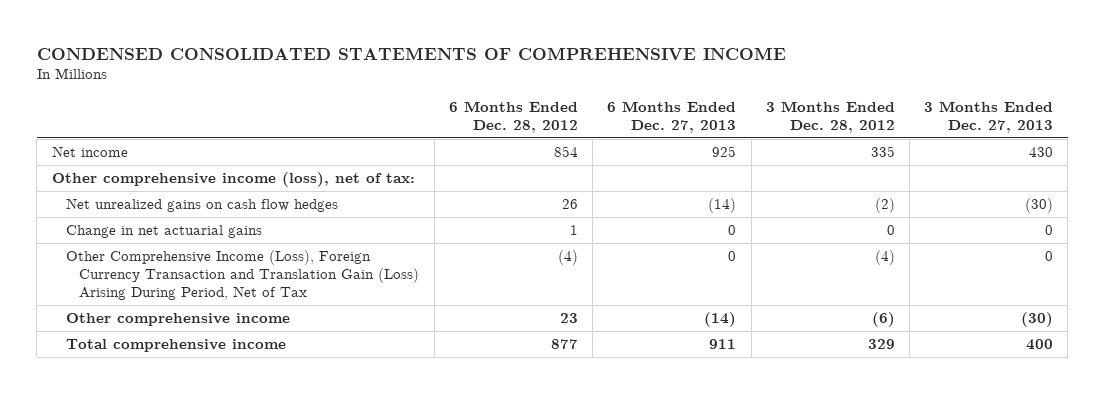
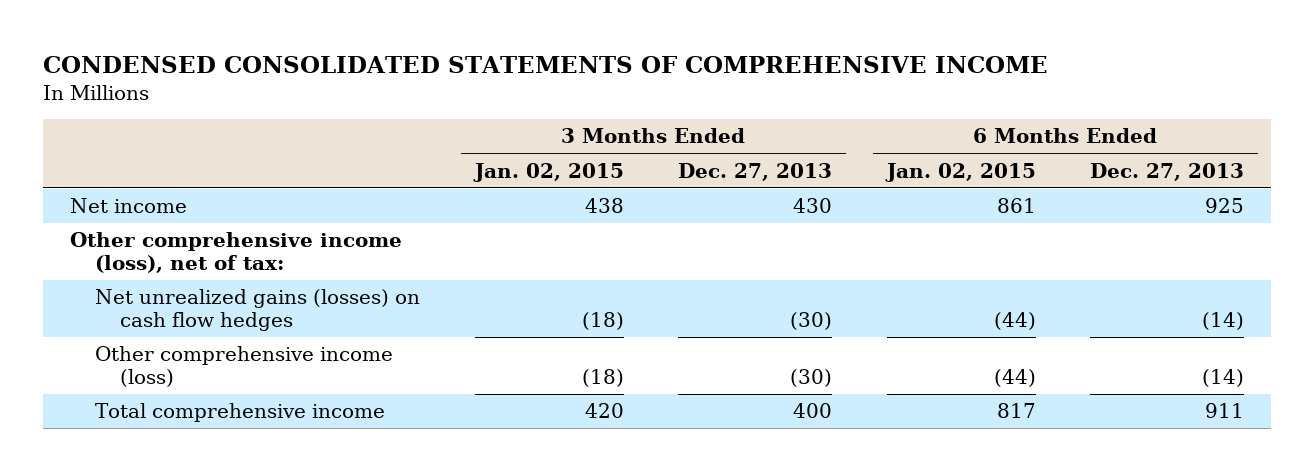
- | 6 Months Ended Dec. 28, 2012 | 6 Months Ended Dec. 27, 2013 | 3 Months Ended Dec. 28, 2012 | 3 Months Ended Dec. 27, 2013
+ | 3 Months Ended Jan. 02, 2015 | 3 Months Ended Dec. 27, 2013 | 6 Months Ended Jan. 02, 2015 | 6 Months Ended Dec. 27, 2013
- Net unrealized gains on cash flow hedges | 26 | (14) | (2) | (30)
- Change in net actuarial gains | 1 | 0 | 0 | 0
- Other Comprehensive Income (Loss), Foreign Currency Transaction and Translation Gain (Loss) Arising During Period, Net of Tax | (4) | 0 | (4) | 0
- Other comprehensive income | 23 | (14) | (6) | (30)
+ Net unrealized gains (losses) on cash flow hedges | (18) | (30) | (44) | (14)
+ Other comprehensive income (loss) | (18) | (30) | (44) | (14)

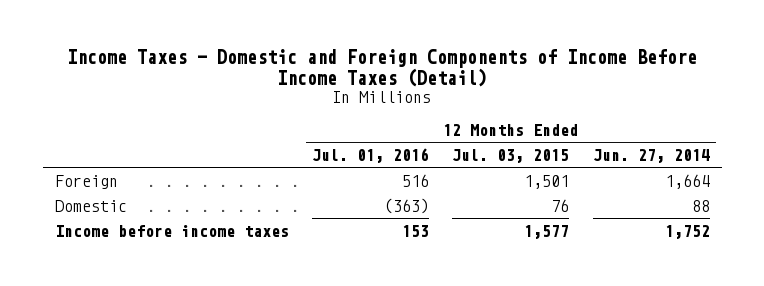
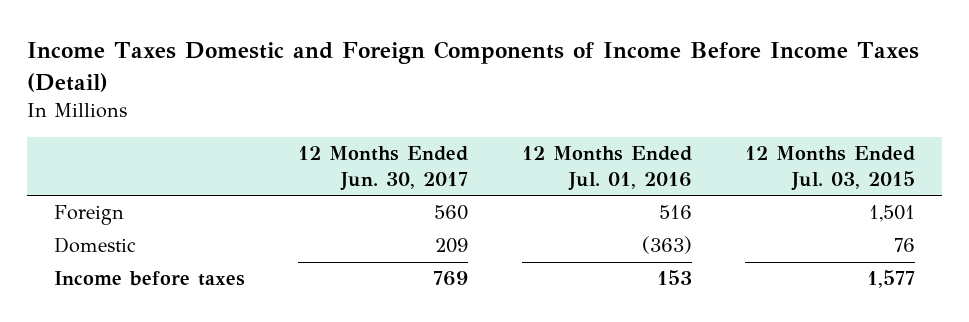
- Income Taxes - Domestic and Foreign Components of Income Before Income Taxes (Detail)
+ Income Taxes Domestic and Foreign Components of Income Before Income Taxes (Detail)
- | 12 Months Ended Jul. 01, 2016 | 12 Months Ended Jul. 03, 2015 | 12 Months Ended Jun. 27, 2014
+ | 12 Months Ended Jun. 30, 2017 | 12 Months Ended Jul. 01, 2016 | 12 Months Ended Jul. 03, 2015
- Income before income taxes | 153 | 1,577 | 1,752
+ Income before taxes | 769 | 153 | 1,577

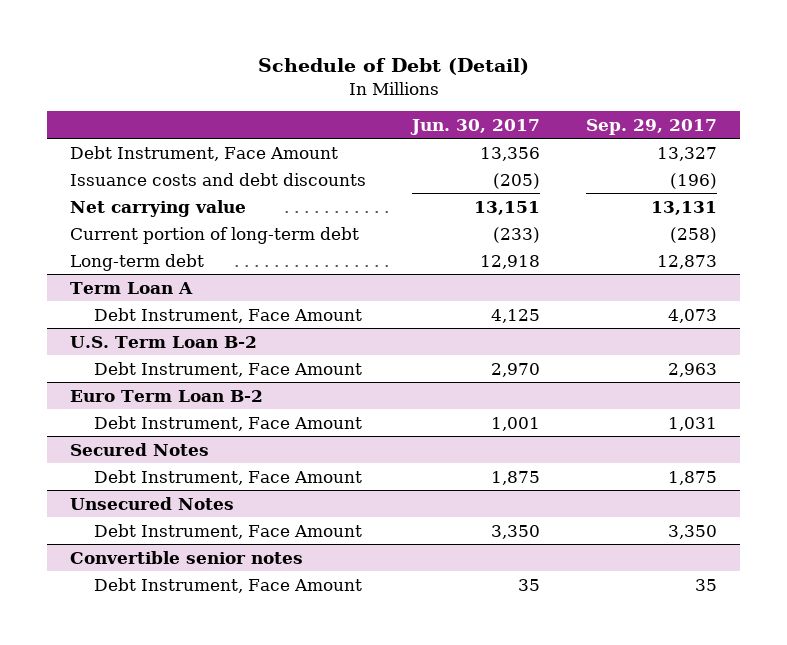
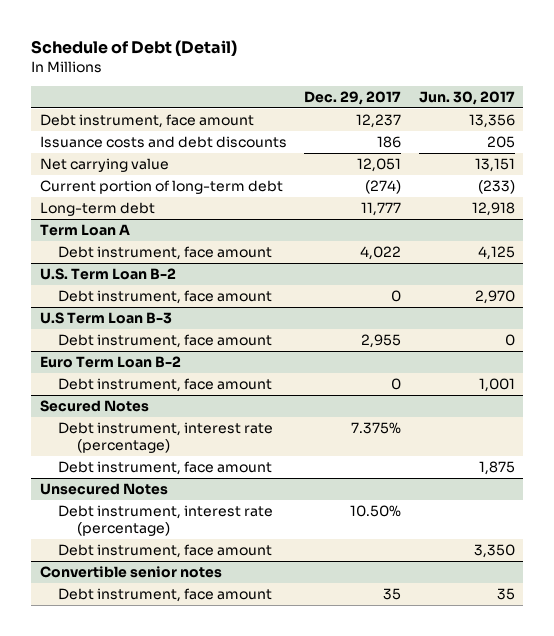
- | Jun. 30, 2017 | Sep. 29, 2017
+ | Dec. 29, 2017 | Jun. 30, 2017
- Debt Instrument, Face Amount | 13,356 | 13,327
- Issuance costs and debt discounts | (205) | (196)
+ Debt instrument, face amount | 12,237 | 13,356
+ Issuance costs and debt discounts | 186 | 205
@ Term Loan A
- Debt Instrument, Face Amount | 4,125 | 4,073
+ Debt instrument, face amount | 4,022 | 4,125
@ U.S. Term Loan B-2
- Debt Instrument, Face Amount | 2,970 | 2,963
+ Debt instrument, face amount | 0 | 2,970
+ U.S Term Loan B-3
+ Debt instrument, face amount | 2,955 | 0
@ Euro Term Loan B-2
- Debt Instrument, Face Amount | 1,001 | 1,031
+ Debt instrument, face amount | 0 | 1,001
@ Secured Notes
- Debt Instrument, Face Amount | 1,875 | 1,875
+ Debt instrument, interest rate (percentage) | 7.375% |
+ Debt instrument, face amount | | 1,875
@ Unsecured Notes
- Debt Instrument, Face Amount | 3,350 | 3,350
+ Debt instrument, interest rate (percentage) | 10.50% |
+ Debt instrument, face amount | | 3,350
@ Convertible senior notes
- Debt Instrument, Face Amount | 35 | 35
+ Debt instrument, face amount | 35 | 35

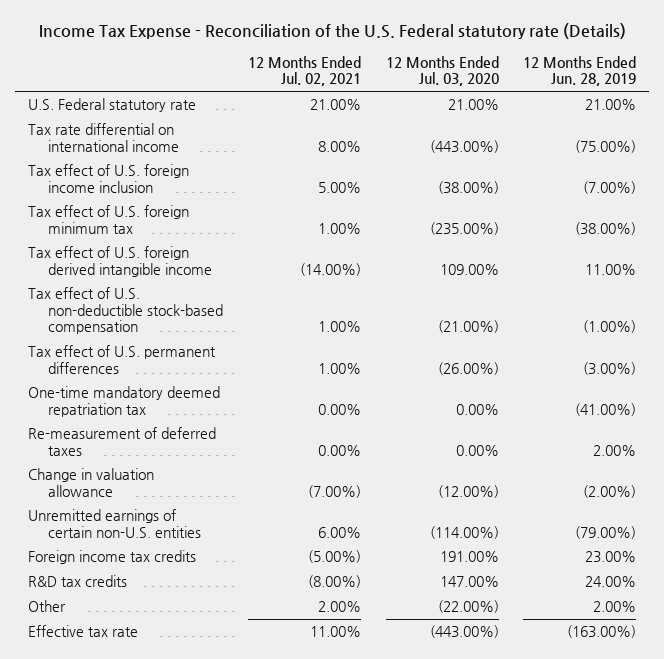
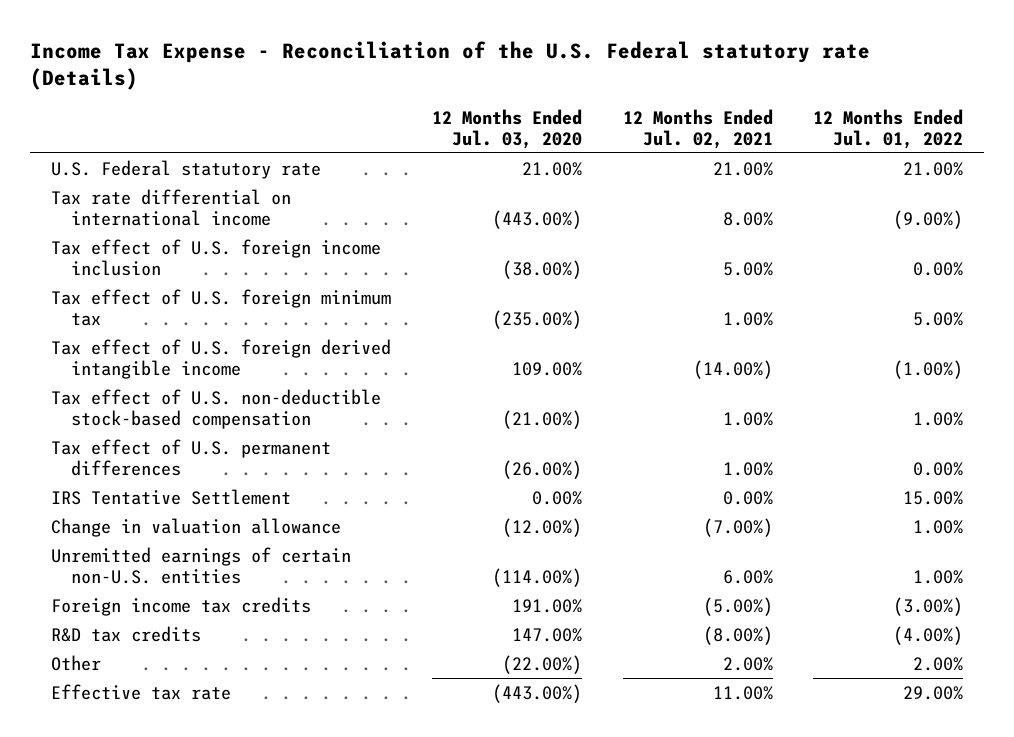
- | 12 Months Ended Jul. 02, 2021 | 12 Months Ended Jul. 03, 2020 | 12 Months Ended Jun. 28, 2019
+ | 12 Months Ended Jul. 03, 2020 | 12 Months Ended Jul. 02, 2021 | 12 Months Ended Jul. 01, 2022
- One-time mandatory deemed repatriation tax | 0.00% | 0.00% | (41.00%)
- Re-measurement of deferred taxes | 0.00% | 0.00% | 2.00%
+ IRS Tentative Settlement | 0.00% | 0.00% | 15.00%

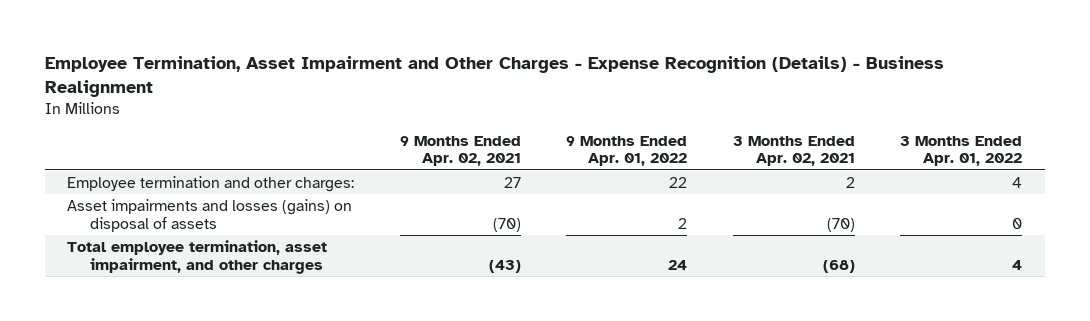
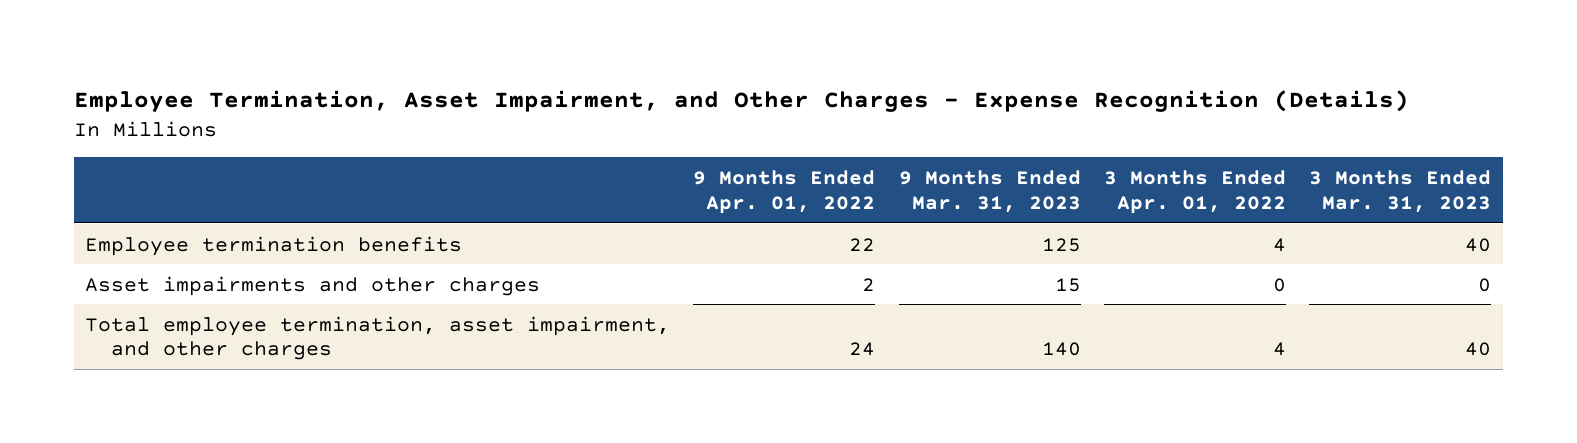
- Employee Termination, Asset Impairment and Other Charges - Expense Recognition (Details) - Business Realignment
+ Employee Termination, Asset Impairment, and Other Charges - Expense Recognition (Details)
- | 9 Months Ended Apr. 02, 2021 | 9 Months Ended Apr. 01, 2022 | 3 Months Ended Apr. 02, 2021 | 3 Months Ended Apr. 01, 2022
+ | 9 Months Ended Apr. 01, 2022 | 9 Months Ended Mar. 31, 2023 | 3 Months Ended Apr. 01, 2022 | 3 Months Ended Mar. 31, 2023
- Employee termination and other charges: | 27 | 22 | 2 | 4
- Asset impairments and losses (gains) on disposal of assets | (70) | 2 | (70) | 0
+ Employee termination benefits | 22 | 125 | 4 | 40
+ Asset impairments and other charges | 2 | 15 | 0 | 0

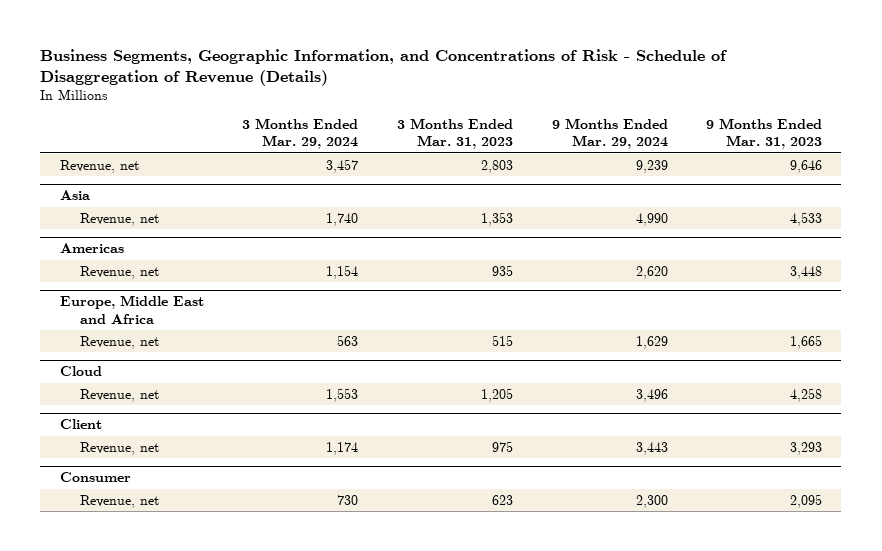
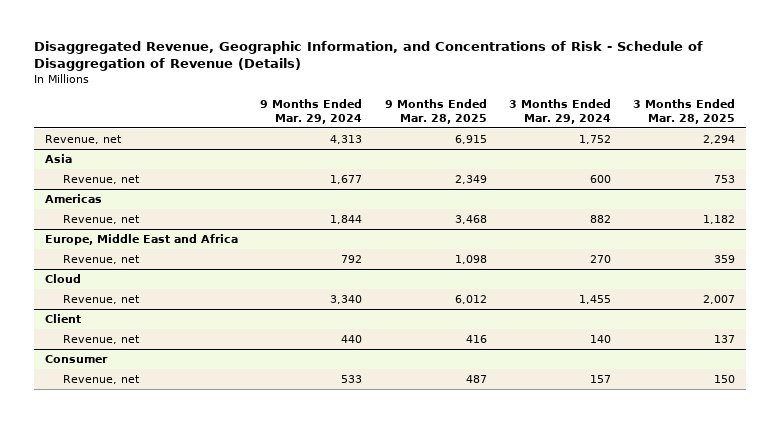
- Business Segments, Geographic Information, and Concentrations of Risk - Schedule of Disaggregation of Revenue (Details)
+ Disaggregated Revenue, Geographic Information, and Concentrations of Risk - Schedule of Disaggregation of Revenue (Details)
- | 3 Months Ended Mar. 29, 2024 | 3 Months Ended Mar. 31, 2023 | 9 Months Ended Mar. 29, 2024 | 9 Months Ended Mar. 31, 2023
+ | 9 Months Ended Mar. 29, 2024 | 9 Months Ended Mar. 28, 2025 | 3 Months Ended Mar. 29, 2024 | 3 Months Ended Mar. 28, 2025
- Revenue, net | 3,457 | 2,803 | 9,239 | 9,646
+ Revenue, net | 4,313 | 6,915 | 1,752 | 2,294
@ Asia
- Revenue, net | 1,740 | 1,353 | 4,990 | 4,533
+ Revenue, net | 1,677 | 2,349 | 600 | 753
@ Americas
- Revenue, net | 1,154 | 935 | 2,620 | 3,448
+ Revenue, net | 1,844 | 3,468 | 882 | 1,182
@ Europe, Middle East and Africa
- Revenue, net | 563 | 515 | 1,629 | 1,665
+ Revenue, net | 792 | 1,098 | 270 | 359
@ Cloud
- Revenue, net | 1,553 | 1,205 | 3,496 | 4,258
+ Revenue, net | 3,340 | 6,012 | 1,455 | 2,007
@ Client
- Revenue, net | 1,174 | 975 | 3,443 | 3,293
+ Revenue, net | 440 | 416 | 140 | 137
@ Consumer
- Revenue, net | 730 | 623 | 2,300 | 2,095
+ Revenue, net | 533 | 487 | 157 | 150

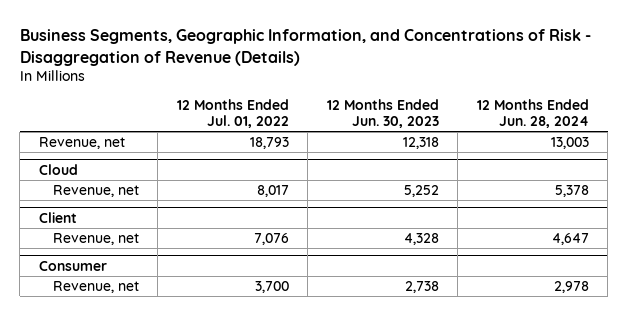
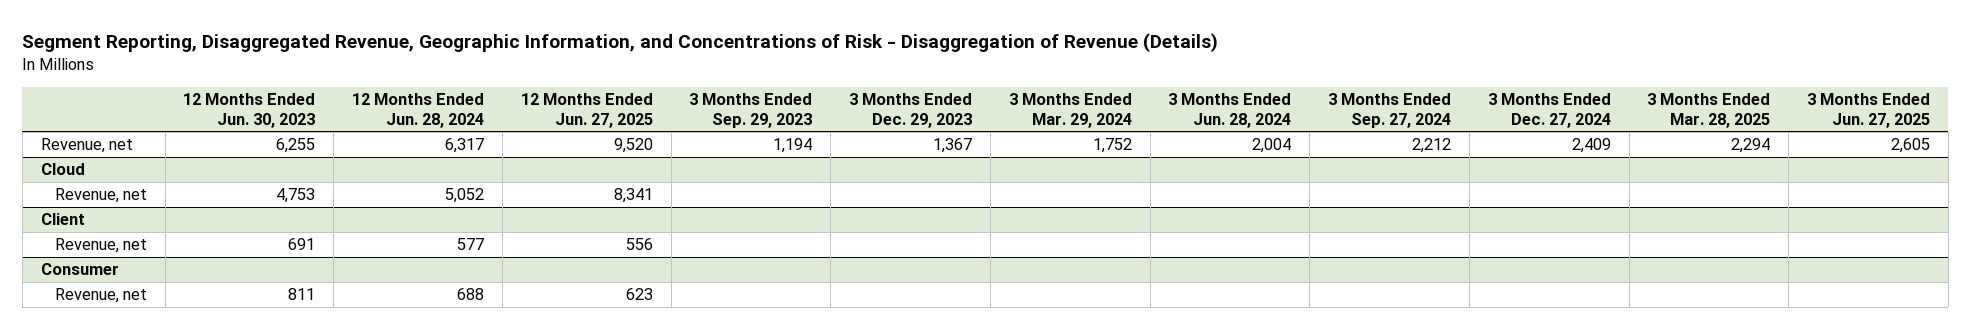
- Business Segments, Geographic Information, and Concentrations of Risk - Disaggregation of Revenue (Details)
+ Segment Reporting, Disaggregated Revenue, Geographic Information, and Concentrations of Risk - Disaggregation of Revenue (Details)
- | 12 Months Ended Jul. 01, 2022 | 12 Months Ended Jun. 30, 2023 | 12 Months Ended Jun. 28, 2024
+ | 12 Months Ended Jun. 30, 2023 | 12 Months Ended Jun. 28, 2024 | 12 Months Ended Jun. 27, 2025 | 3 Months Ended Sep. 29, 2023 | 3 Months Ended Dec. 29, 2023 | 3 Months Ended Mar. 29, 2024 | 3 Months Ended Jun. 28, 2024 | 3 Months Ended Sep. 27, 2024 | 3 Months Ended Dec. 27, 2024 | 3 Months Ended Mar. 28, 2025 | 3 Months Ended Jun. 27, 2025
- Revenue, net | 18,793 | 12,318 | 13,003
+ Revenue, net | 6,255 | 6,317 | 9,520 | 1,194 | 1,367 | 1,752 | 2,004 | 2,212 | 2,409 | 2,294 | 2,605
@ Cloud
- Revenue, net | 8,017 | 5,252 | 5,378
+ Revenue, net | 4,753 | 5,052 | 8,341 | | | | | | | |
@ Client
- Revenue, net | 7,076 | 4,328 | 4,647
+ Revenue, net | 691 | 577 | 556 | | | | | | | |
@ Consumer
- Revenue, net | 3,700 | 2,738 | 2,978
+ Revenue, net | 811 | 688 | 623 | | | | | | | |

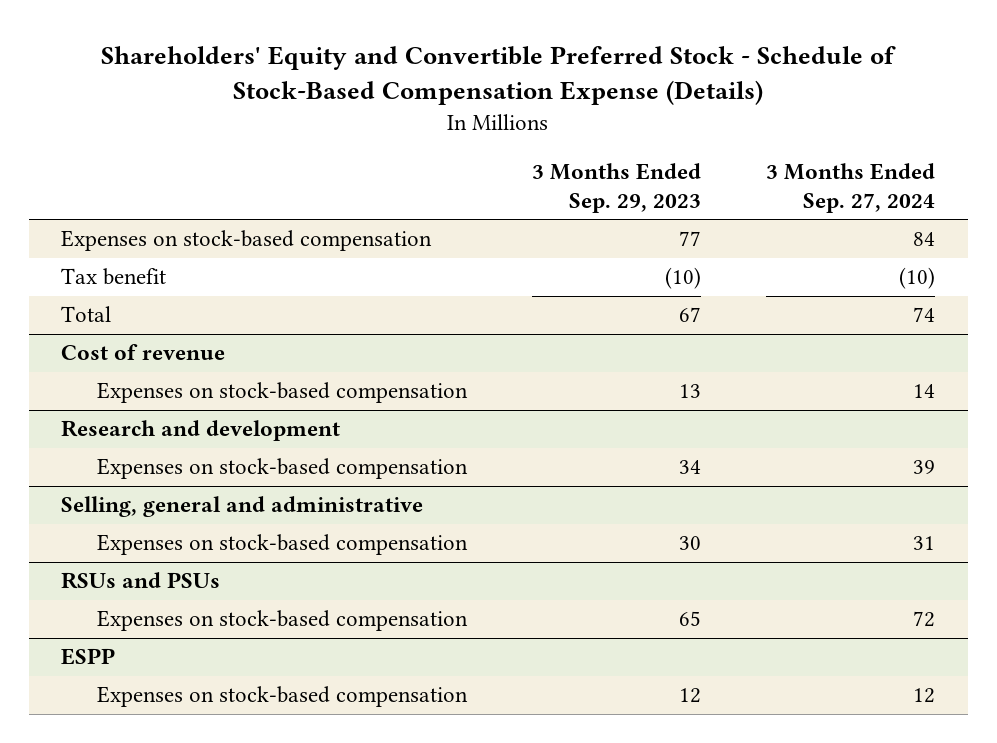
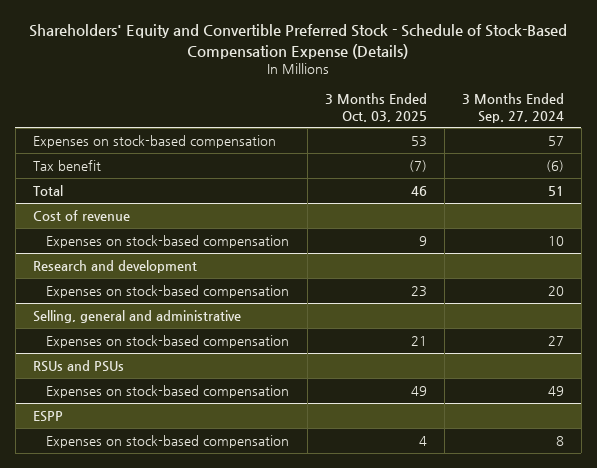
- | 3 Months Ended Sep. 29, 2023 | 3 Months Ended Sep. 27, 2024
+ | 3 Months Ended Oct. 03, 2025 | 3 Months Ended Sep. 27, 2024
- Expenses on stock-based compensation | 77 | 84
- Tax benefit | (10) | (10)
- Total | 67 | 74
+ Expenses on stock-based compensation | 53 | 57
+ Tax benefit | (7) | (6)
+ Total | 46 | 51
@ Cost of revenue
- Expenses on stock-based compensation | 13 | 14
+ Expenses on stock-based compensation | 9 | 10
@ Research and development
- Expenses on stock-based compensation | 34 | 39
+ Expenses on stock-based compensation | 23 | 20
@ Selling, general and administrative
- Expenses on stock-based compensation | 30 | 31
+ Expenses on stock-based compensation | 21 | 27
@ RSUs and PSUs
- Expenses on stock-based compensation | 65 | 72
+ Expenses on stock-based compensation | 49 | 49
@ ESPP
- Expenses on stock-based compensation | 12 | 12
+ Expenses on stock-based compensation | 4 | 8

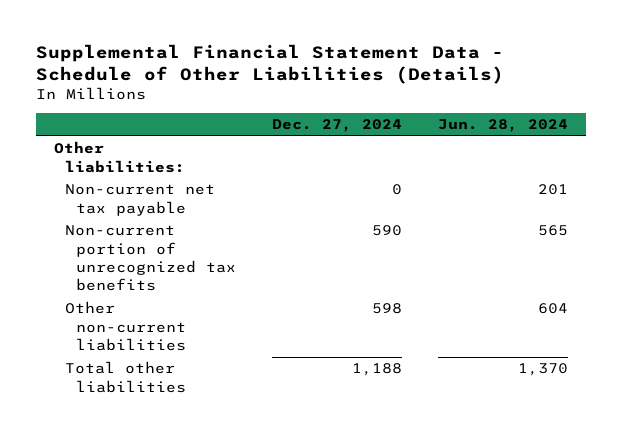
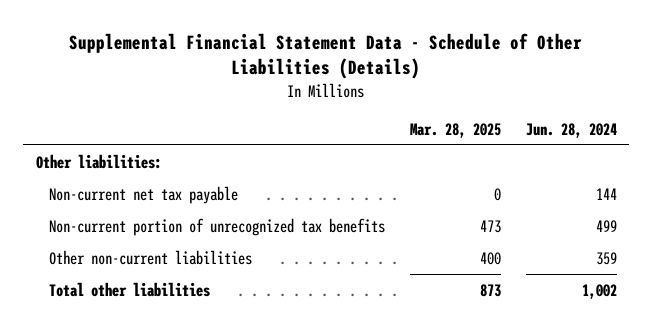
- | Dec. 27, 2024 | Jun. 28, 2024
+ | Mar. 28, 2025 | Jun. 28, 2024
- Non-current net tax payable | 0 | 201
- Non-current portion of unrecognized tax benefits | 590 | 565
- Other non-current liabilities | 598 | 604
- Total other liabilities | 1,188 | 1,370
+ Non-current net tax payable | 0 | 144
+ Non-current portion of unrecognized tax benefits | 473 | 499
+ Other non-current liabilities | 400 | 359
+ Total other liabilities | 873 | 1,002

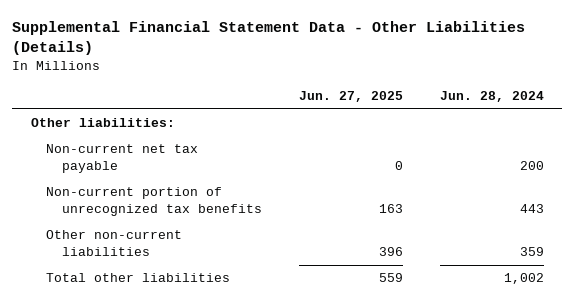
- Supplemental Financial Statement Data - Schedule of Other Liabilities (Details)
+ Supplemental Financial Statement Data - Other Liabilities (Details)
- | Mar. 28, 2025 | Jun. 28, 2024
+ | Jun. 27, 2025 | Jun. 28, 2024
- Non-current net tax payable | 0 | 144
- Non-current portion of unrecognized tax benefits | 473 | 499
+ Non-current net tax payable | 0 | 200
+ Non-current portion of unrecognized tax benefits | 163 | 443

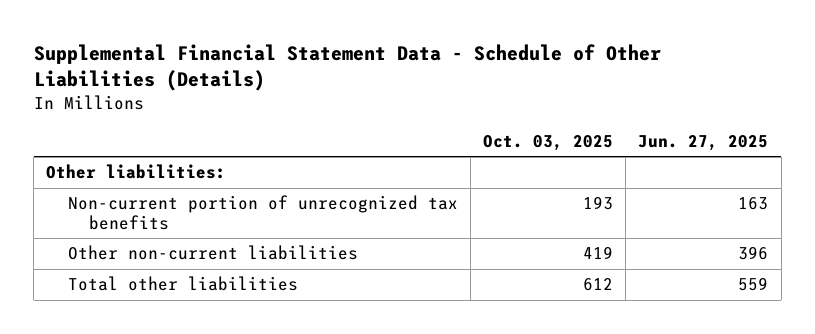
- Supplemental Financial Statement Data - Other Liabilities (Details)
+ Supplemental Financial Statement Data - Schedule of Other Liabilities (Details)
- | Jun. 27, 2025 | Jun. 28, 2024
+ | Oct. 03, 2025 | Jun. 27, 2025
- Non-current net tax payable | 0 | 200

